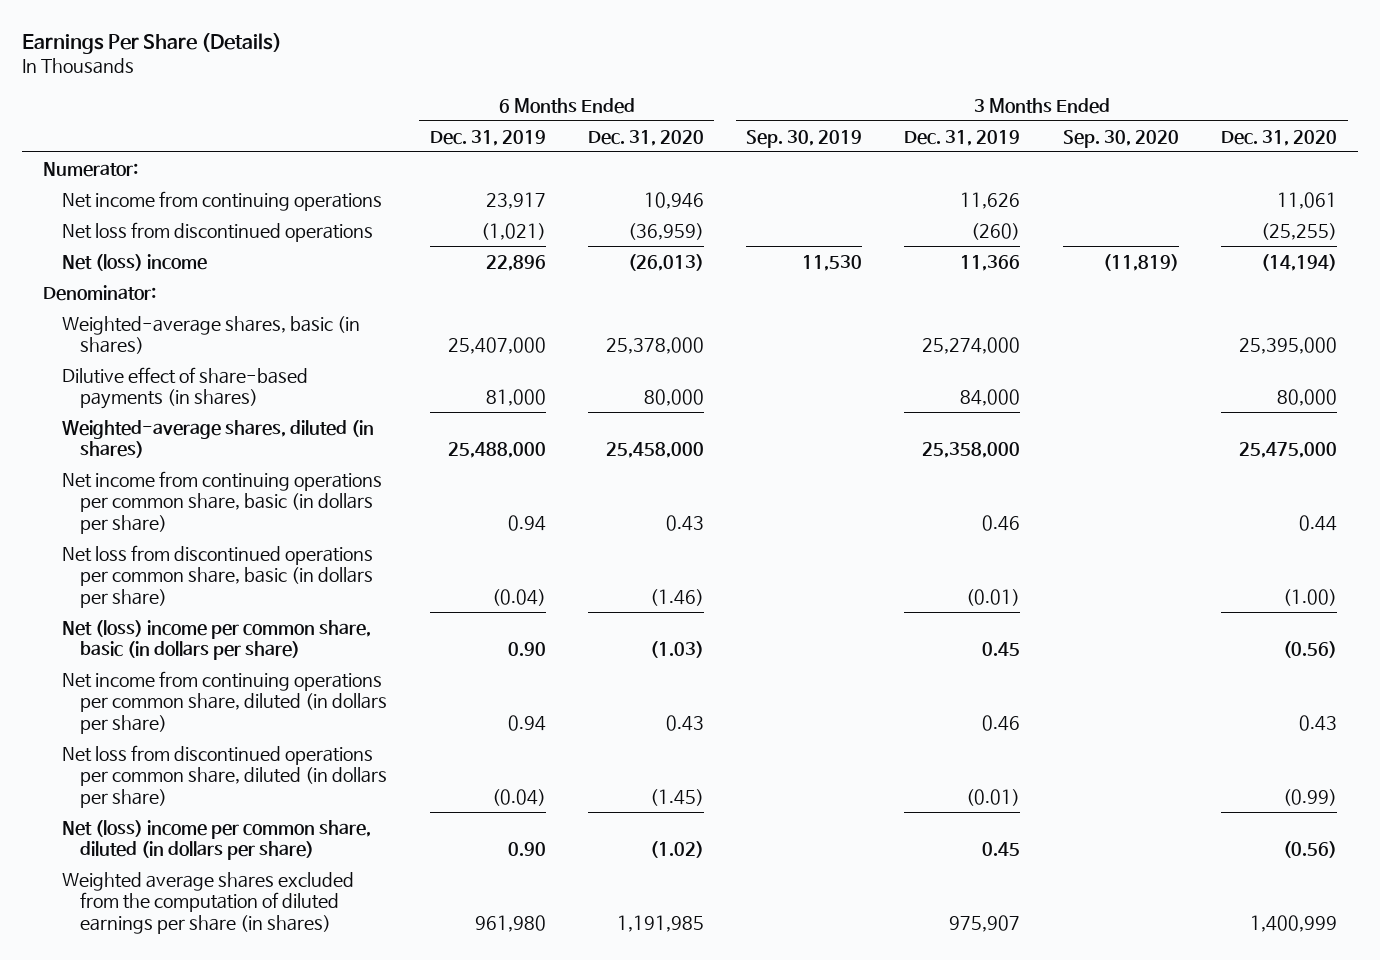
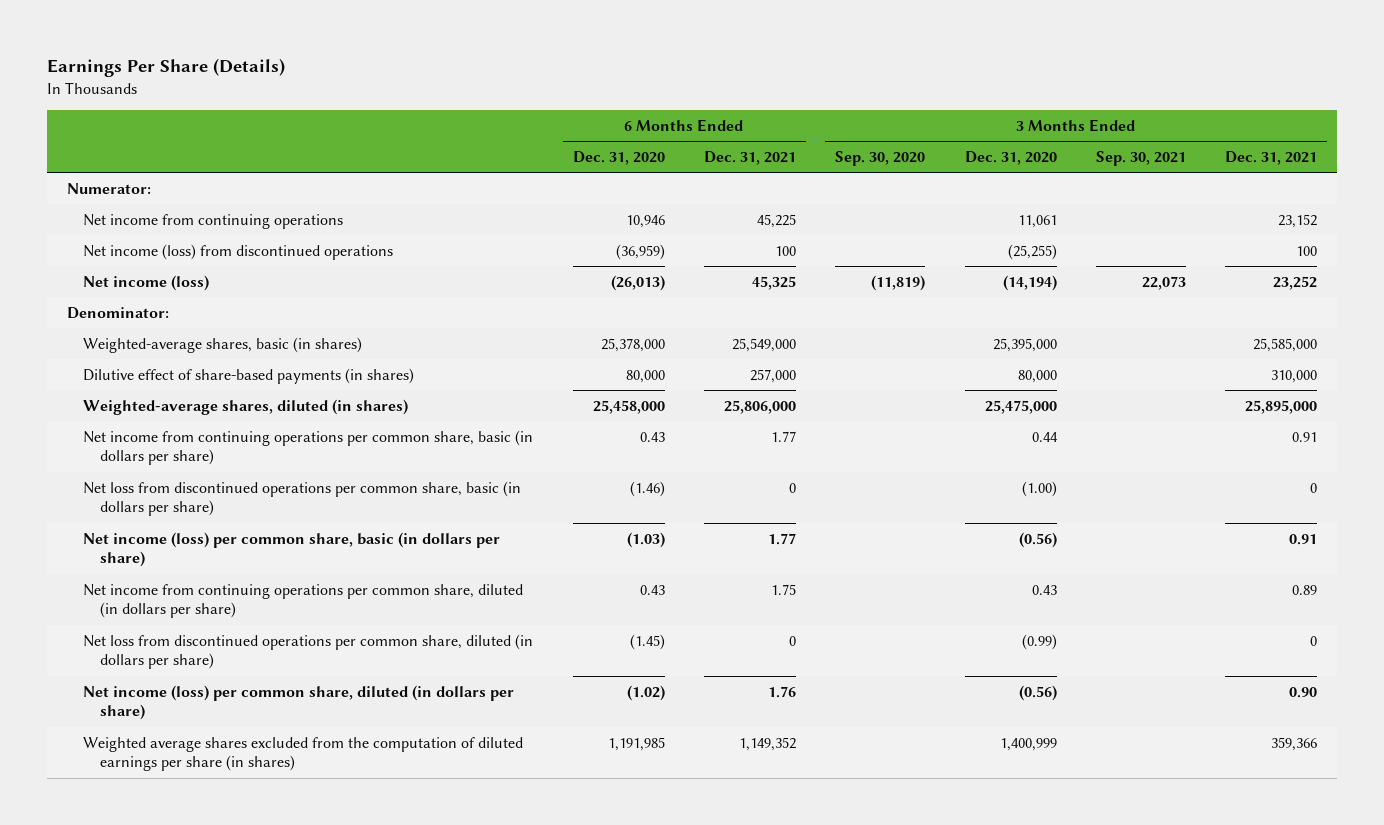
- | 6 Months Ended Dec. 31, 2019 | 6 Months Ended Dec. 31, 2020 | 3 Months Ended Sep. 30, 2019 | 3 Months Ended Dec. 31, 2019 | 3 Months Ended Sep. 30, 2020 | 3 Months Ended Dec. 31, 2020
+ | 6 Months Ended Dec. 31, 2020 | 6 Months Ended Dec. 31, 2021 | 3 Months Ended Sep. 30, 2020 | 3 Months Ended Dec. 31, 2020 | 3 Months Ended Sep. 30, 2021 | 3 Months Ended Dec. 31, 2021
- Net loss from discontinued operations | (1,021) | (36,959) | | (260) | | (25,255)
- Net (loss) income | 22,896 | (26,013) | 11,530 | 11,366 | (11,819) | (14,194)
+ Net income (loss) from discontinued operations | (36,959) | 100 | | (25,255) | | 100
+ Net income (loss) | (26,013) | 45,325 | (11,819) | (14,194) | 22,073 | 23,252
- Net (loss) income per common share, basic (in dollars per share) | 0.90 | (1.03) | | 0.45 | | (0.56)
+ Net income (loss) per common share, basic (in dollars per share) | (1.03) | 1.77 | | (0.56) | | 0.91
- Net (loss) income per common share, diluted (in dollars per share) | 0.90 | (1.02) | | 0.45 | | (0.56)
+ Net income (loss) per common share, diluted (in dollars per share) | (1.02) | 1.76 | | (0.56) | | 0.90

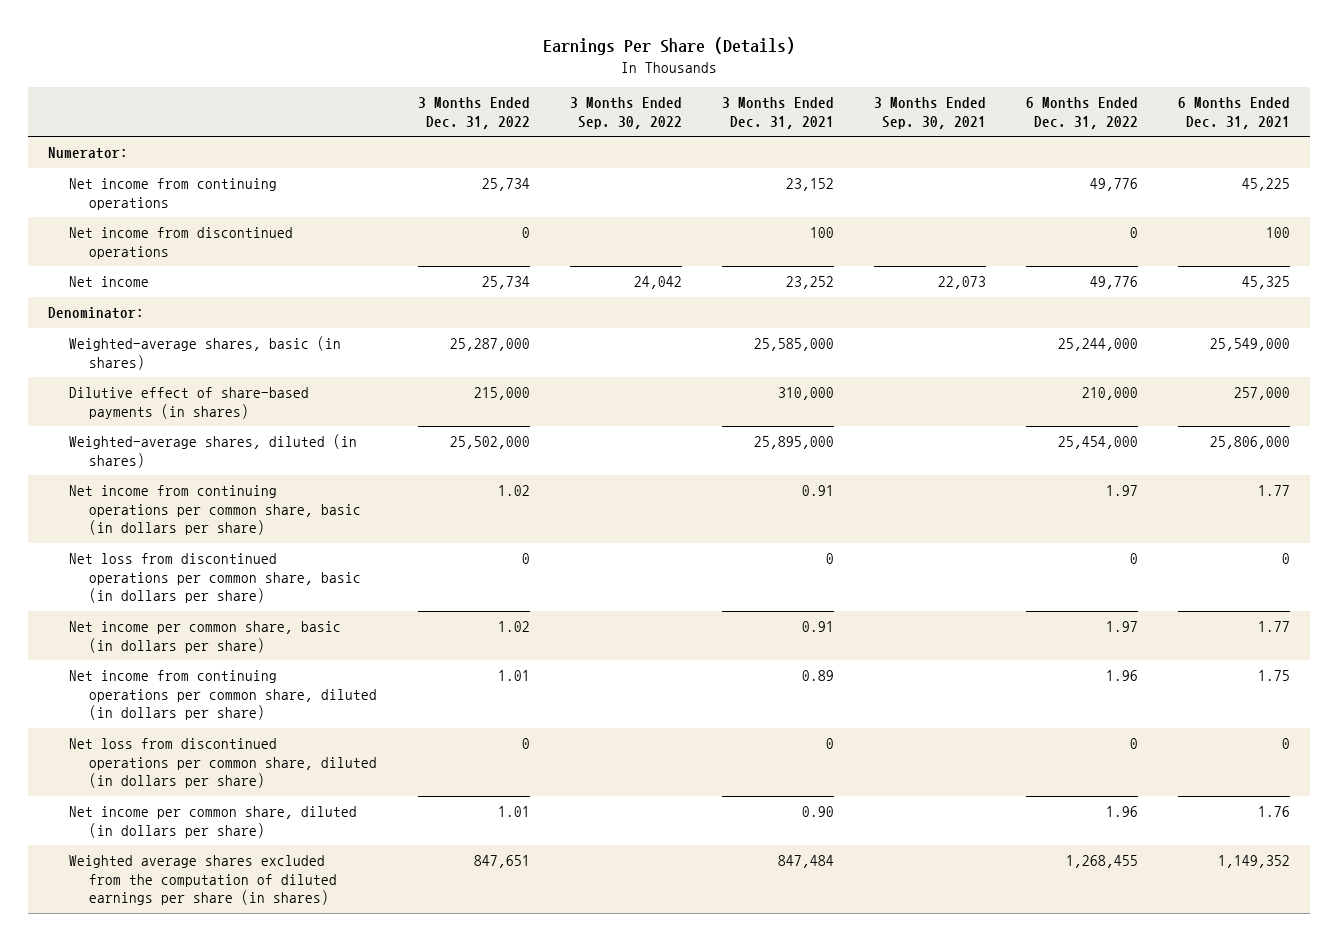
- | 6 Months Ended Dec. 31, 2020 | 6 Months Ended Dec. 31, 2021 | 3 Months Ended Sep. 30, 2020 | 3 Months Ended Dec. 31, 2020 | 3 Months Ended Sep. 30, 2021 | 3 Months Ended Dec. 31, 2021
+ | 3 Months Ended Dec. 31, 2022 | 3 Months Ended Sep. 30, 2022 | 3 Months Ended Dec. 31, 2021 | 3 Months Ended Sep. 30, 2021 | 6 Months Ended Dec. 31, 2022 | 6 Months Ended Dec. 31, 2021
- Net income (loss) from discontinued operations | (36,959) | 100 | | (25,255) | | 100
- Net income (loss) | (26,013) | 45,325 | (11,819) | (14,194) | 22,073 | 23,252
+ Net income from discontinued operations | 0 | | 100 | | 0 | 100
+ Net income | 25,734 | 24,042 | 23,252 | 22,073 | 49,776 | 45,325
- Net income (loss) per common share, basic (in dollars per share) | (1.03) | 1.77 | | (0.56) | | 0.91
+ Net income per common share, basic (in dollars per share) | 1.02 | | 0.91 | | 1.97 | 1.77
- Net income (loss) per common share, diluted (in dollars per share) | (1.02) | 1.76 | | (0.56) | | 0.90
- Weighted average shares excluded from the computation of diluted earnings per share (in shares) | 1,191,985 | 1,149,352 | | 1,400,999 | | 359,366
+ Net income per common share, diluted (in dollars per share) | 1.01 | | 0.90 | | 1.96 | 1.76
+ Weighted average shares excluded from the computation of diluted earnings per share (in shares) | 847,651 | | 847,484 | | 1,268,455 | 1,149,352

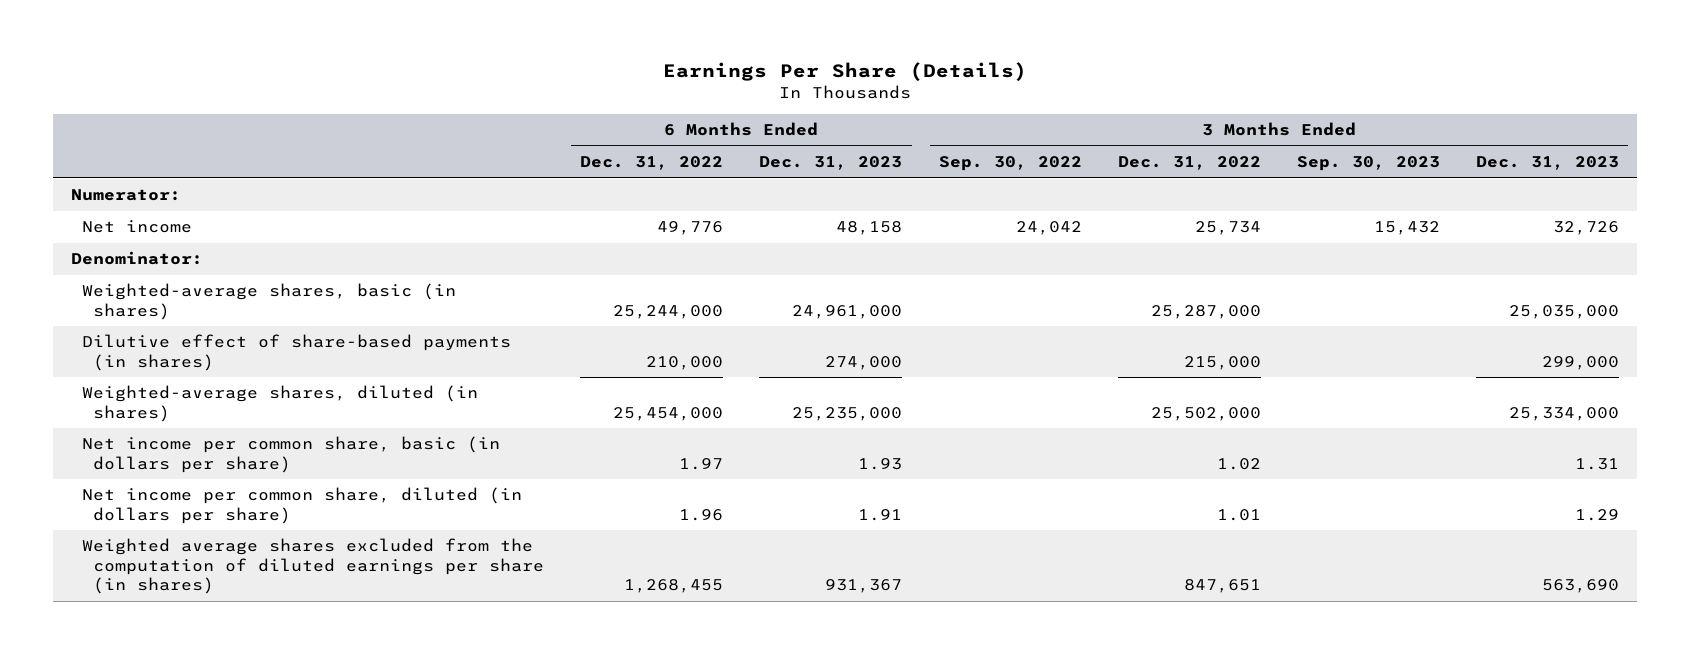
- | 3 Months Ended Dec. 31, 2022 | 3 Months Ended Sep. 30, 2022 | 3 Months Ended Dec. 31, 2021 | 3 Months Ended Sep. 30, 2021 | 6 Months Ended Dec. 31, 2022 | 6 Months Ended Dec. 31, 2021
+ | 6 Months Ended Dec. 31, 2022 | 6 Months Ended Dec. 31, 2023 | 3 Months Ended Sep. 30, 2022 | 3 Months Ended Dec. 31, 2022 | 3 Months Ended Sep. 30, 2023 | 3 Months Ended Dec. 31, 2023
- Net income from continuing operations | 25,734 | | 23,152 | | 49,776 | 45,225
- Net income from discontinued operations | 0 | | 100 | | 0 | 100
- Net income from continuing operations per common share, basic (in dollars per share) | 1.02 | | 0.91 | | 1.97 | 1.77
- Net loss from discontinued operations per common share, basic (in dollars per share) | 0 | | 0 | | 0 | 0
- Net income from continuing operations per common share, diluted (in dollars per share) | 1.01 | | 0.89 | | 1.96 | 1.75
- Net loss from discontinued operations per common share, diluted (in dollars per share) | 0 | | 0 | | 0 | 0

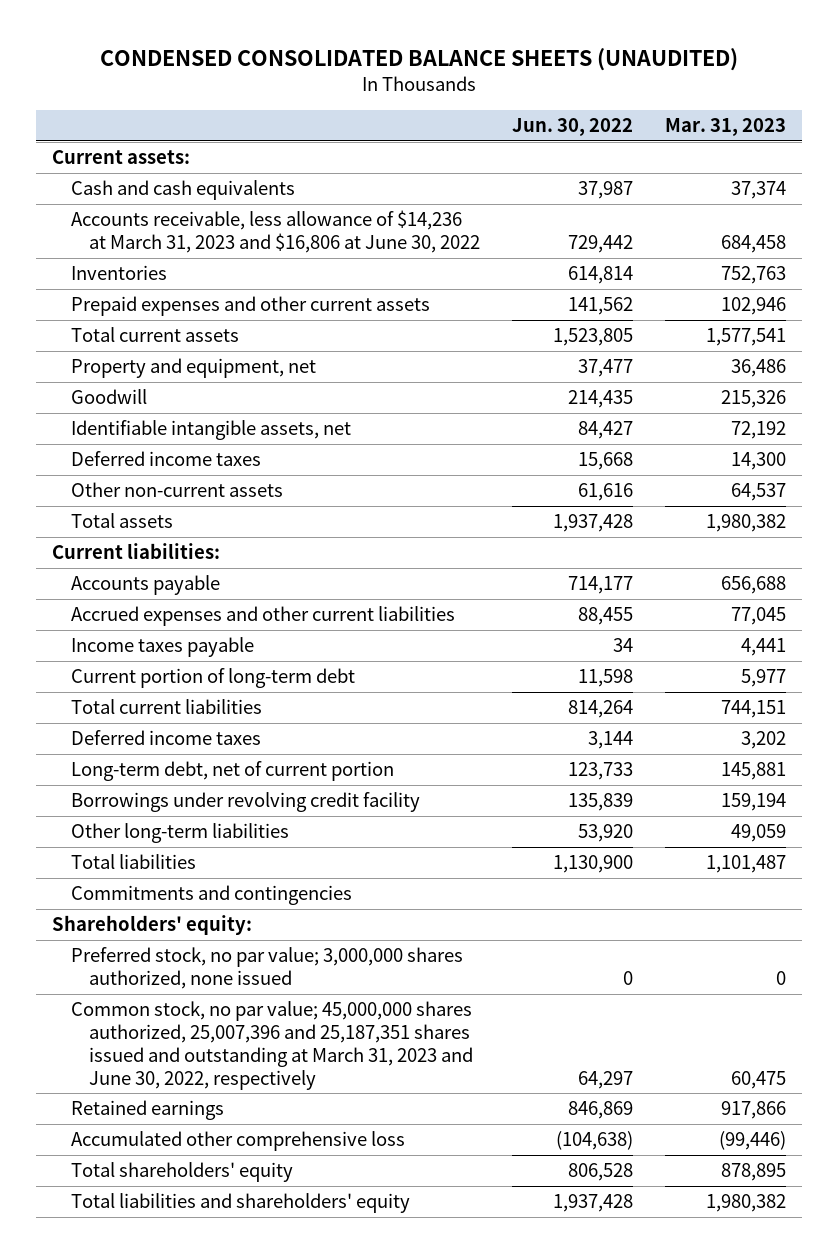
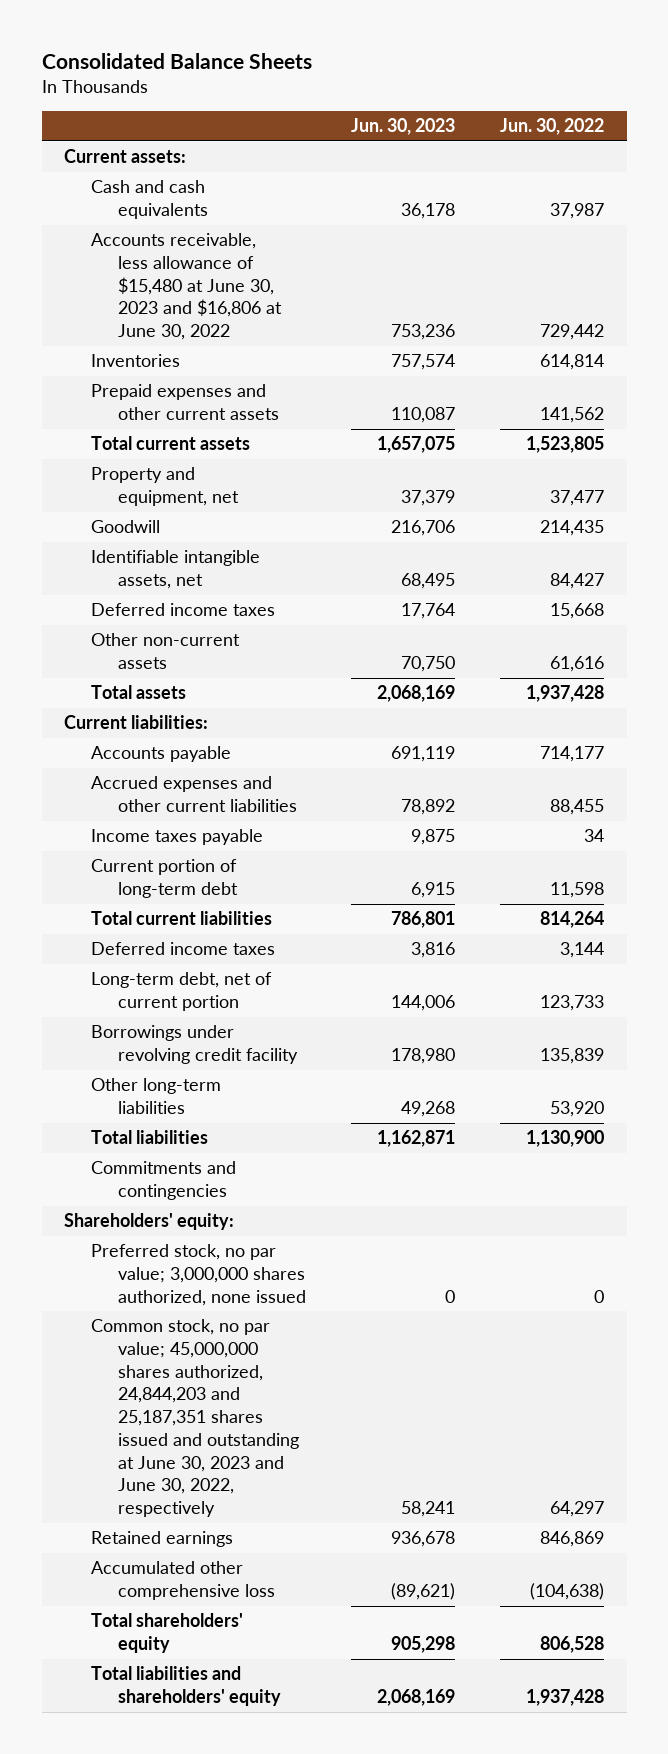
- CONDENSED CONSOLIDATED BALANCE SHEETS (UNAUDITED)
+ Consolidated Balance Sheets
- | Jun. 30, 2022 | Mar. 31, 2023
+ | Jun. 30, 2023 | Jun. 30, 2022
- Accounts receivable, less allowance of $14,236 at March 31, 2023 and $16,806 at June 30, 2022 | 729,442 | 684,458
+ Accounts receivable, less allowance of $15,480 at June 30, 2023 and $16,806 at June 30, 2022 | 753,236 | 729,442
- Common stock, no par value; 45,000,000 shares authorized, 25,007,396 and 25,187,351 shares issued and outstanding at March 31, 2023 and June 30, 2022, respectively | 64,297 | 60,475
+ Common stock, no par value; 45,000,000 shares authorized, 24,844,203 and 25,187,351 shares issued and outstanding at June 30, 2023 and June 30, 2022, respectively | 58,241 | 64,297

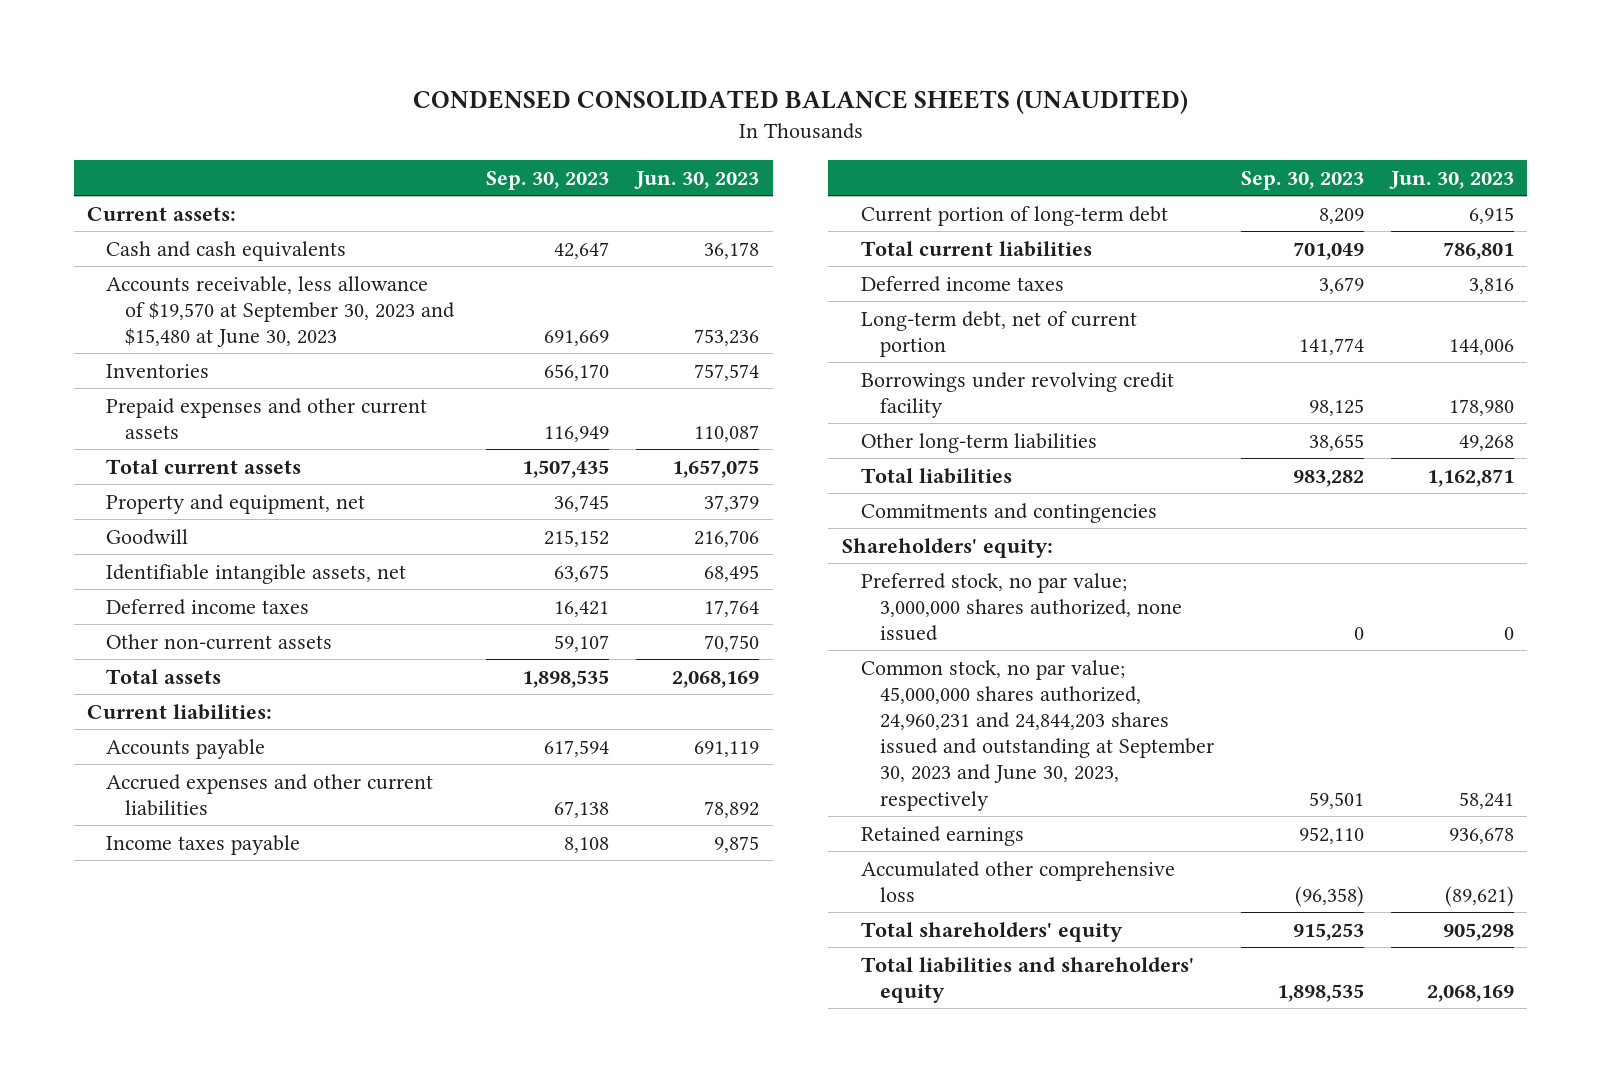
- Consolidated Balance Sheets
+ CONDENSED CONSOLIDATED BALANCE SHEETS (UNAUDITED)
- | Jun. 30, 2023 | Jun. 30, 2022
+ | Sep. 30, 2023 | Jun. 30, 2023
- Accounts receivable, less allowance of $15,480 at June 30, 2023 and $16,806 at June 30, 2022 | 753,236 | 729,442
+ Accounts receivable, less allowance of $19,570 at September 30, 2023 and $15,480 at June 30, 2023 | 691,669 | 753,236
- Common stock, no par value; 45,000,000 shares authorized, 24,844,203 and 25,187,351 shares issued and outstanding at June 30, 2023 and June 30, 2022, respectively | 58,241 | 64,297
+ Common stock, no par value; 45,000,000 shares authorized, 24,960,231 and 24,844,203 shares issued and outstanding at September 30, 2023 and June 30, 2023, respectively | 59,501 | 58,241

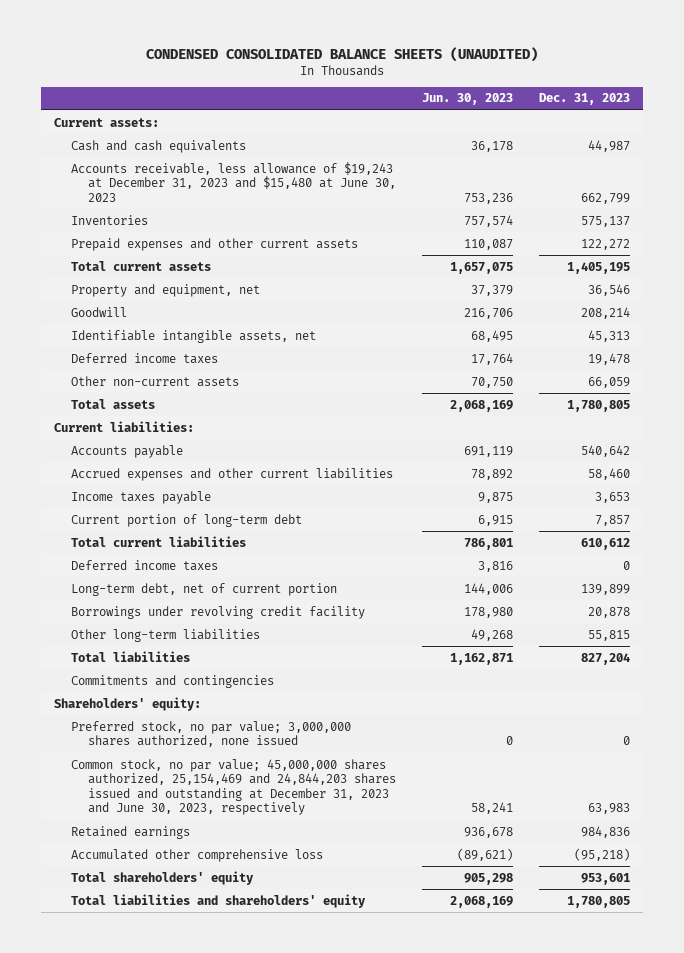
- | Sep. 30, 2023 | Jun. 30, 2023
+ | Jun. 30, 2023 | Dec. 31, 2023
- Accounts receivable, less allowance of $19,570 at September 30, 2023 and $15,480 at June 30, 2023 | 691,669 | 753,236
+ Accounts receivable, less allowance of $19,243 at December 31, 2023 and $15,480 at June 30, 2023 | 753,236 | 662,799
- Common stock, no par value; 45,000,000 shares authorized, 24,960,231 and 24,844,203 shares issued and outstanding at September 30, 2023 and June 30, 2023, respectively | 59,501 | 58,241
+ Common stock, no par value; 45,000,000 shares authorized, 25,154,469 and 24,844,203 shares issued and outstanding at December 31, 2023 and June 30, 2023, respectively | 58,241 | 63,983

